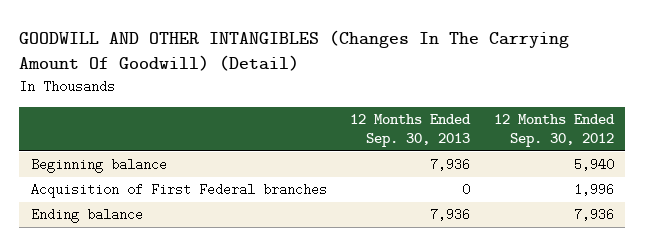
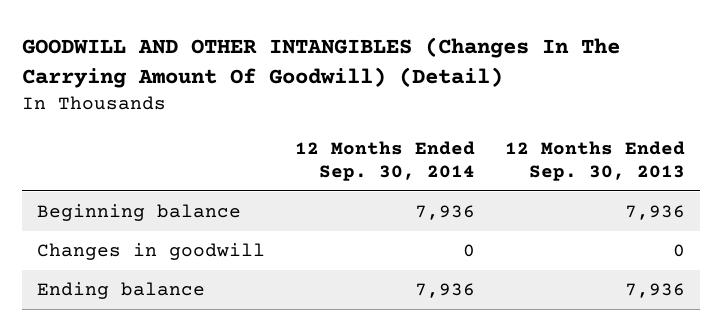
- | 12 Months Ended Sep. 30, 2013 | 12 Months Ended Sep. 30, 2012
+ | 12 Months Ended Sep. 30, 2014 | 12 Months Ended Sep. 30, 2013
- Acquisition of First Federal branches | 0 | 1,996
+ Changes in goodwill | 0 | 0

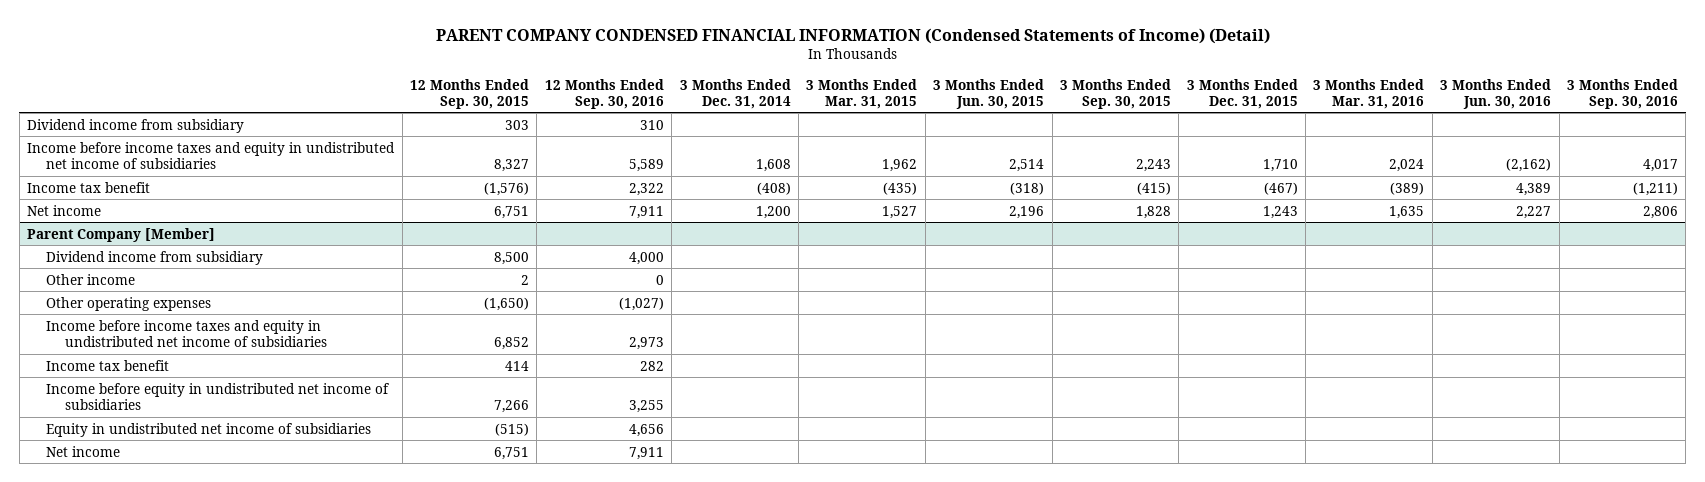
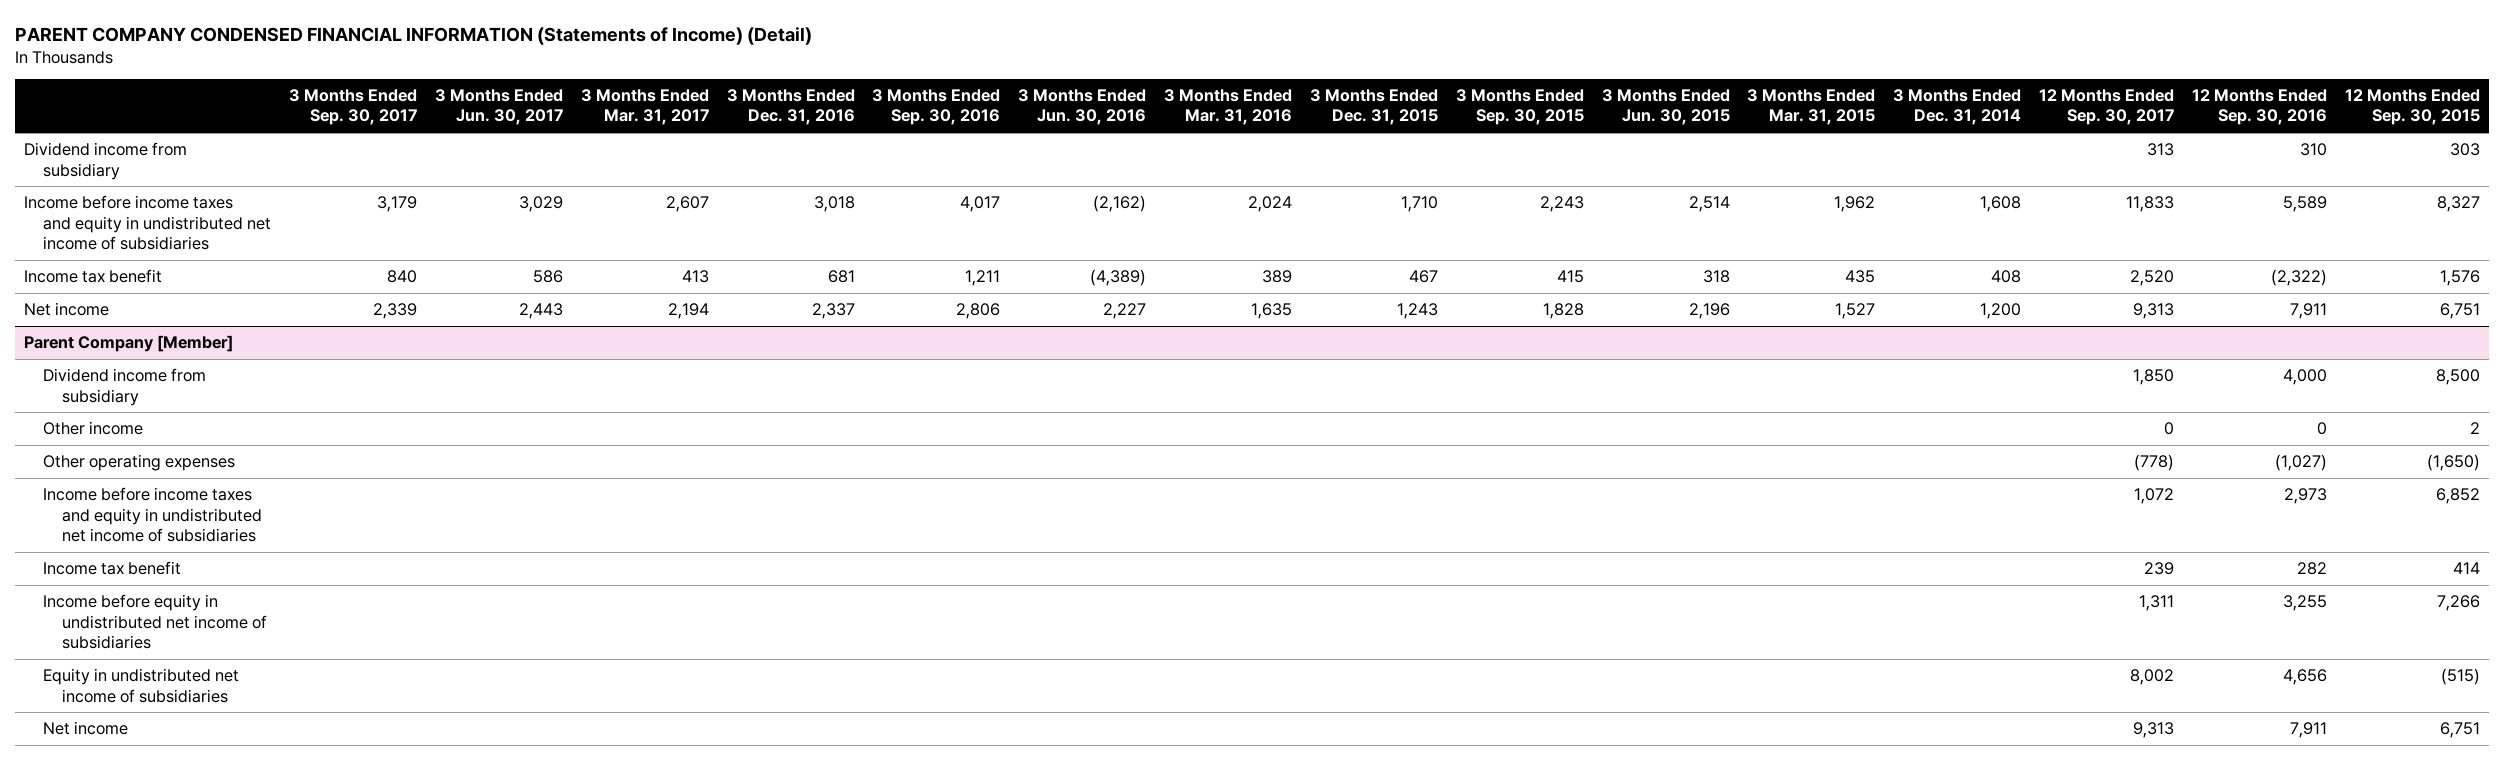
- PARENT COMPANY CONDENSED FINANCIAL INFORMATION (Condensed Statements of Income) (Detail)
+ PARENT COMPANY CONDENSED FINANCIAL INFORMATION (Statements of Income) (Detail)
- | 12 Months Ended Sep. 30, 2015 | 12 Months Ended Sep. 30, 2016 | 3 Months Ended Dec. 31, 2014 | 3 Months Ended Mar. 31, 2015 | 3 Months Ended Jun. 30, 2015 | 3 Months Ended Sep. 30, 2015 | 3 Months Ended Dec. 31, 2015 | 3 Months Ended Mar. 31, 2016 | 3 Months Ended Jun. 30, 2016 | 3 Months Ended Sep. 30, 2016
+ | 3 Months Ended Sep. 30, 2017 | 3 Months Ended Jun. 30, 2017 | 3 Months Ended Mar. 31, 2017 | 3 Months Ended Dec. 31, 2016 | 3 Months Ended Sep. 30, 2016 | 3 Months Ended Jun. 30, 2016 | 3 Months Ended Mar. 31, 2016 | 3 Months Ended Dec. 31, 2015 | 3 Months Ended Sep. 30, 2015 | 3 Months Ended Jun. 30, 2015 | 3 Months Ended Mar. 31, 2015 | 3 Months Ended Dec. 31, 2014 | 12 Months Ended Sep. 30, 2017 | 12 Months Ended Sep. 30, 2016 | 12 Months Ended Sep. 30, 2015
- Income tax benefit | (1,576) | 2,322 | (408) | (435) | (318) | (415) | (467) | (389) | 4,389 | (1,211)
+ Income tax benefit | 840 | 586 | 413 | 681 | 1,211 | (4,389) | 389 | 467 | 415 | 318 | 435 | 408 | 2,520 | (2,322) | 1,576

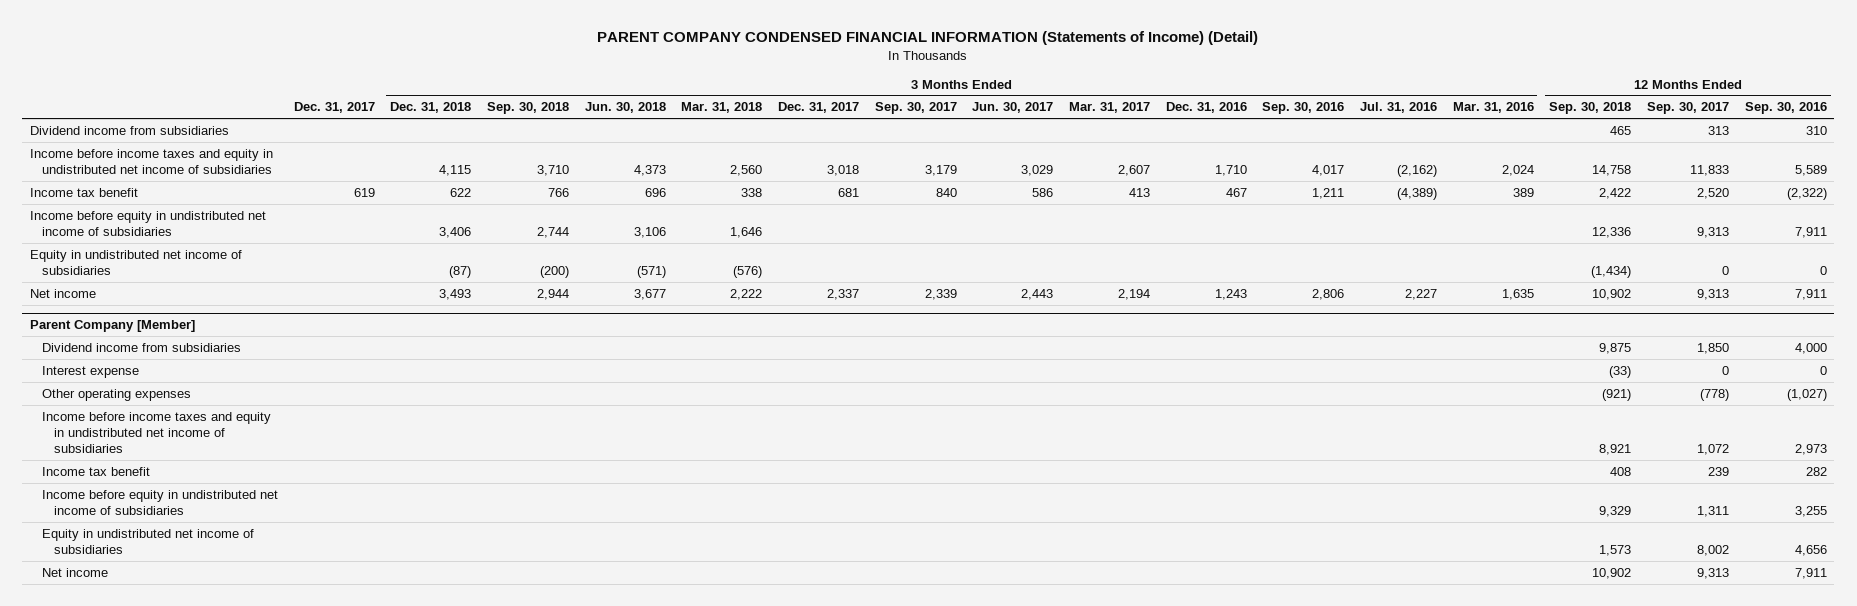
- | 3 Months Ended Sep. 30, 2017 | 3 Months Ended Jun. 30, 2017 | 3 Months Ended Mar. 31, 2017 | 3 Months Ended Dec. 31, 2016 | 3 Months Ended Sep. 30, 2016 | 3 Months Ended Jun. 30, 2016 | 3 Months Ended Mar. 31, 2016 | 3 Months Ended Dec. 31, 2015 | 3 Months Ended Sep. 30, 2015 | 3 Months Ended Jun. 30, 2015 | 3 Months Ended Mar. 31, 2015 | 3 Months Ended Dec. 31, 2014 | 12 Months Ended Sep. 30, 2017 | 12 Months Ended Sep. 30, 2016 | 12 Months Ended Sep. 30, 2015
+ | Dec. 31, 2017 | 3 Months Ended Dec. 31, 2018 | 3 Months Ended Sep. 30, 2018 | 3 Months Ended Jun. 30, 2018 | 3 Months Ended Mar. 31, 2018 | 3 Months Ended Dec. 31, 2017 | 3 Months Ended Sep. 30, 2017 | 3 Months Ended Jun. 30, 2017 | 3 Months Ended Mar. 31, 2017 | 3 Months Ended Dec. 31, 2016 | 3 Months Ended Sep. 30, 2016 | 3 Months Ended Jul. 31, 2016 | 3 Months Ended Mar. 31, 2016 | 12 Months Ended Sep. 30, 2018 | 12 Months Ended Sep. 30, 2017 | 12 Months Ended Sep. 30, 2016
- Dividend income from subsidiary | | | | | | | | | | | | | 313 | 310 | 303
- Income before income taxes and equity in undistributed net income of subsidiaries | 3,179 | 3,029 | 2,607 | 3,018 | 4,017 | (2,162) | 2,024 | 1,710 | 2,243 | 2,514 | 1,962 | 1,608 | 11,833 | 5,589 | 8,327
- Income tax benefit | 840 | 586 | 413 | 681 | 1,211 | (4,389) | 389 | 467 | 415 | 318 | 435 | 408 | 2,520 | (2,322) | 1,576
- Net income | 2,339 | 2,443 | 2,194 | 2,337 | 2,806 | 2,227 | 1,635 | 1,243 | 1,828 | 2,196 | 1,527 | 1,200 | 9,313 | 7,911 | 6,751
+ Dividend income from subsidiaries | | | | | | | | | | | | | | 465 | 313 | 310
+ Income before income taxes and equity in undistributed net income of subsidiaries | | 4,115 | 3,710 | 4,373 | 2,560 | 3,018 | 3,179 | 3,029 | 2,607 | 1,710 | 4,017 | (2,162) | 2,024 | 14,758 | 11,833 | 5,589
+ Income tax benefit | 619 | 622 | 766 | 696 | 338 | 681 | 840 | 586 | 413 | 467 | 1,211 | (4,389) | 389 | 2,422 | 2,520 | (2,322)
+ Income before equity in undistributed net income of subsidiaries | | 3,406 | 2,744 | 3,106 | 1,646 | | | | | | | | | 12,336 | 9,313 | 7,911
+ Equity in undistributed net income of subsidiaries | | (87) | (200) | (571) | (576) | | | | | | | | | (1,434) | 0 | 0
+ Net income | | 3,493 | 2,944 | 3,677 | 2,222 | 2,337 | 2,339 | 2,443 | 2,194 | 1,243 | 2,806 | 2,227 | 1,635 | 10,902 | 9,313 | 7,911
@ Parent Company [Member]
- Dividend income from subsidiary | | | | | | | | | | | | | 1,850 | 4,000 | 8,500
- Other income | | | | | | | | | | | | | 0 | 0 | 2
+ Dividend income from subsidiaries | | | | | | | | | | | | | | 9,875 | 1,850 | 4,000
+ Interest expense | | | | | | | | | | | | | | (33) | 0 | 0

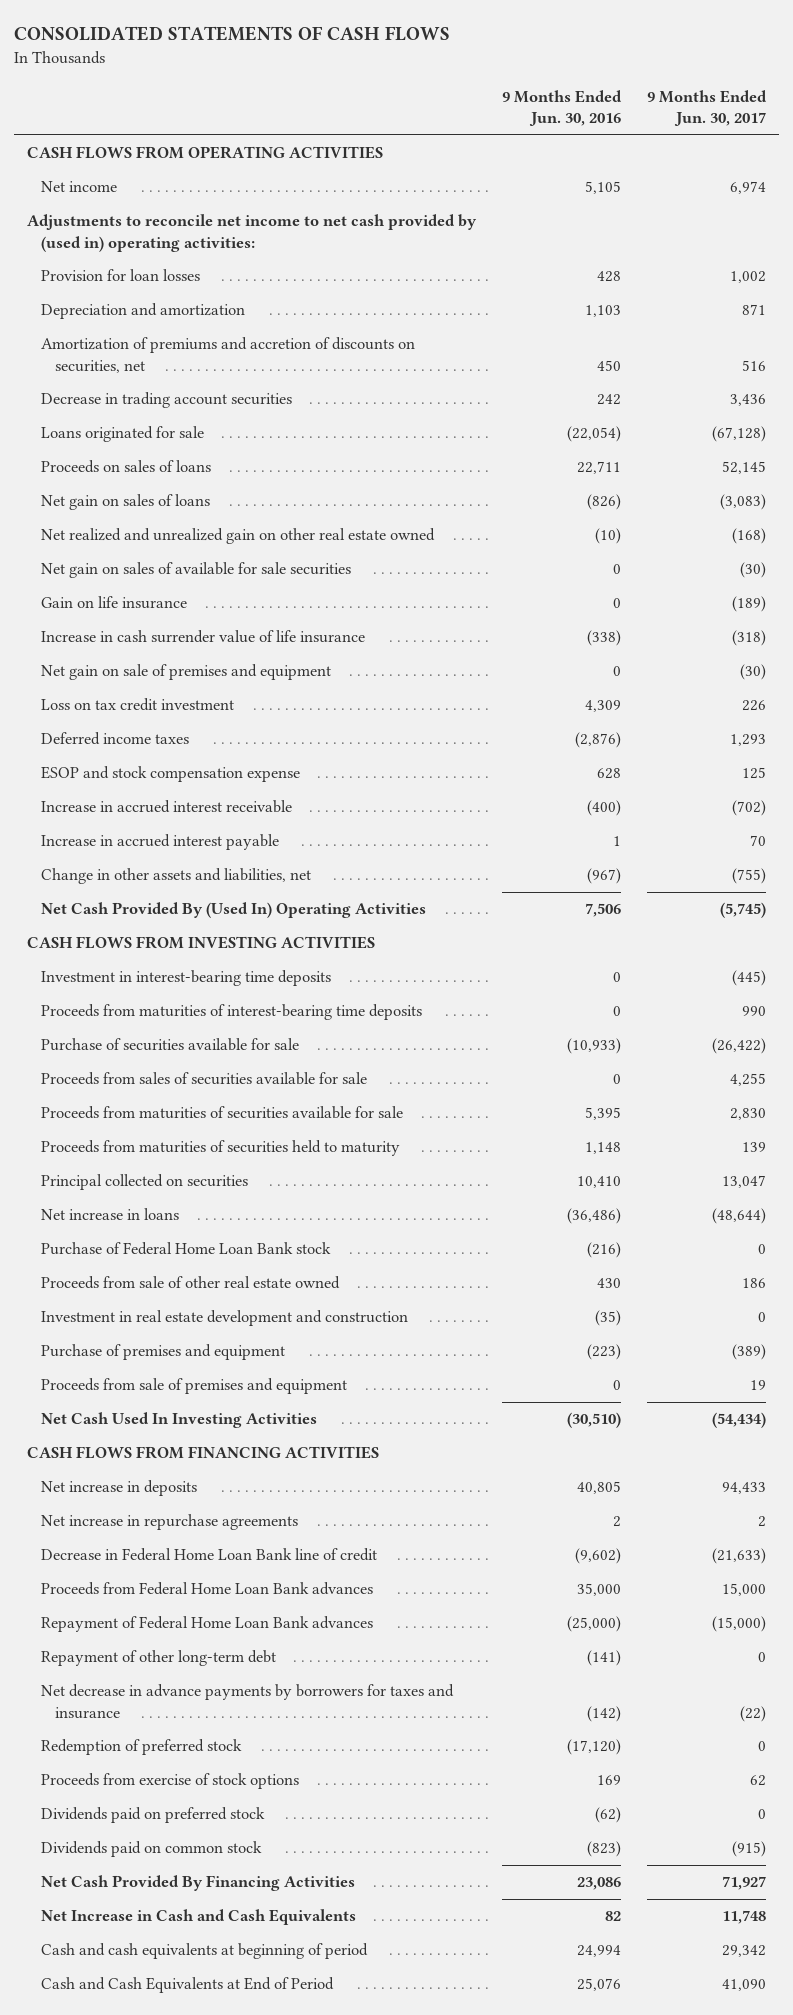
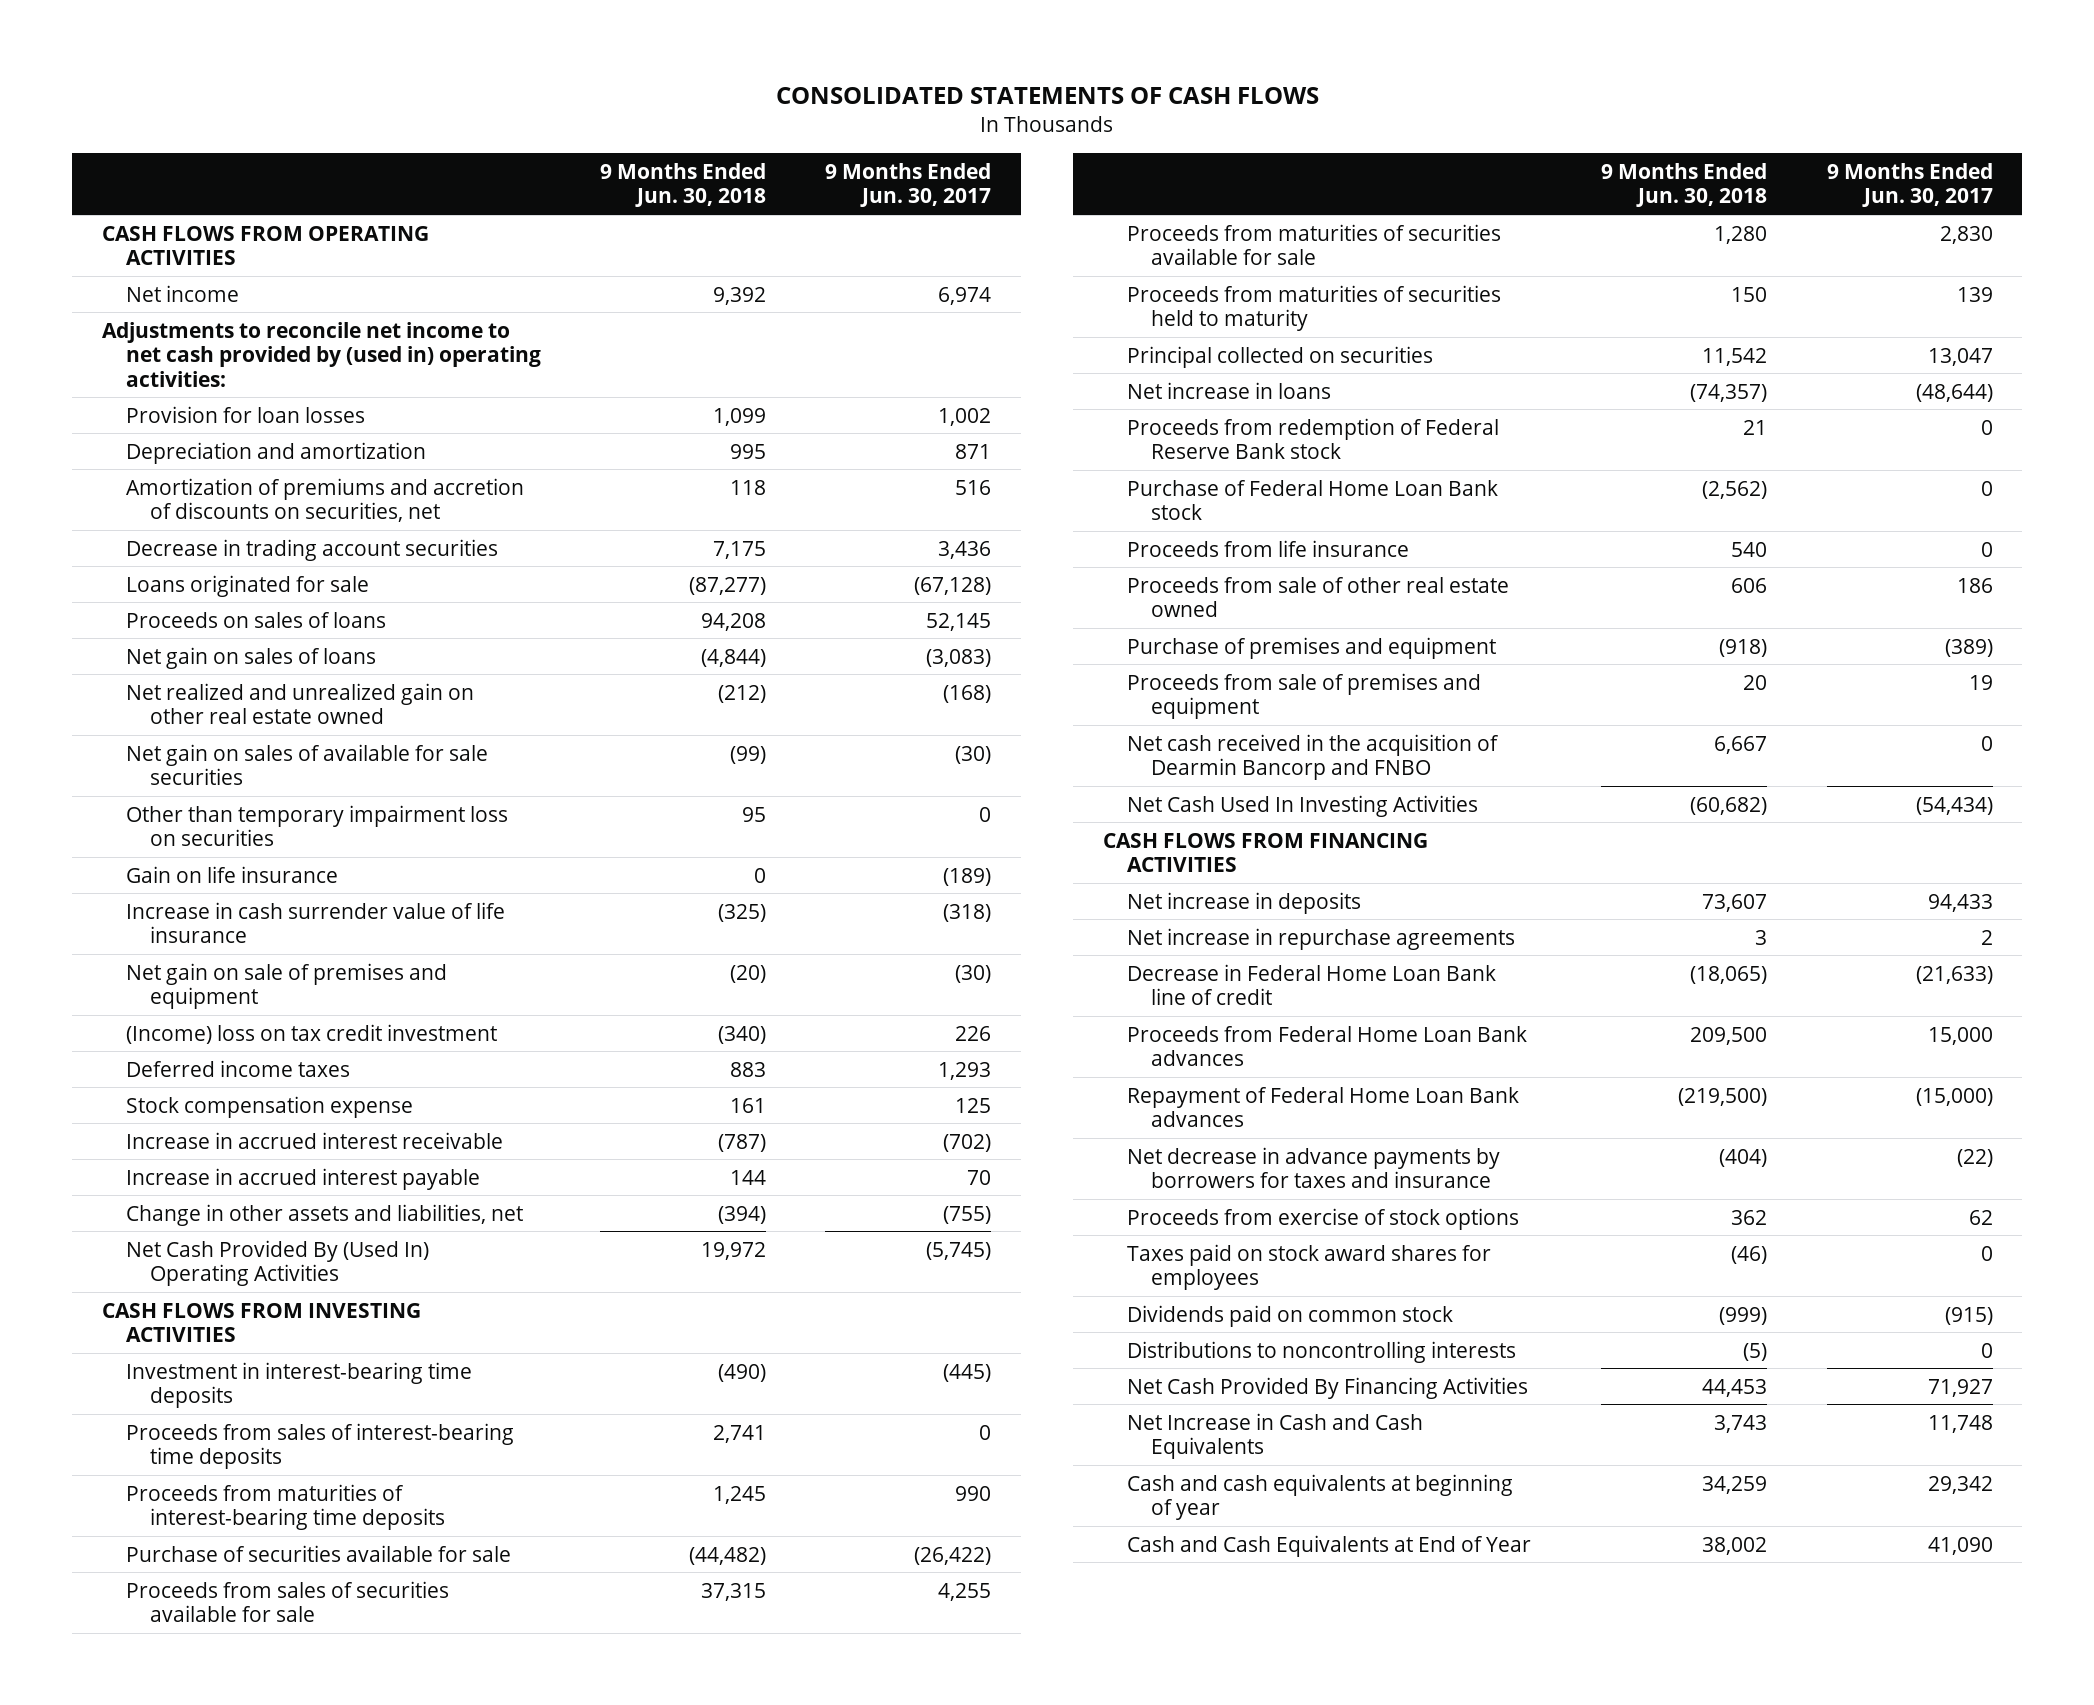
- | 9 Months Ended Jun. 30, 2016 | 9 Months Ended Jun. 30, 2017
+ | 9 Months Ended Jun. 30, 2018 | 9 Months Ended Jun. 30, 2017
+ Other than temporary impairment loss on securities | 95 | 0
- Loss on tax credit investment | 4,309 | 226
+ (Income) loss on tax credit investment | (340) | 226
- ESOP and stock compensation expense | 628 | 125
+ Stock compensation expense | 161 | 125
+ Proceeds from sales of interest-bearing time deposits | 2,741 | 0
+ Proceeds from redemption of Federal Reserve Bank stock | 21 | 0
+ Proceeds from life insurance | 540 | 0
- Investment in real estate development and construction | (35) | 0
+ Net cash received in the acquisition of Dearmin Bancorp and FNBO | 6,667 | 0
- Repayment of other long-term debt | (141) | 0
- Redemption of preferred stock | (17,120) | 0
- Dividends paid on preferred stock | (62) | 0
+ Taxes paid on stock award shares for employees | (46) | 0
+ Distributions to noncontrolling interests | (5) | 0
- Cash and cash equivalents at beginning of period | 24,994 | 29,342
- Cash and Cash Equivalents at End of Period | 25,076 | 41,090
+ Cash and cash equivalents at beginning of year | 34,259 | 29,342
+ Cash and Cash Equivalents at End of Year | 38,002 | 41,090

